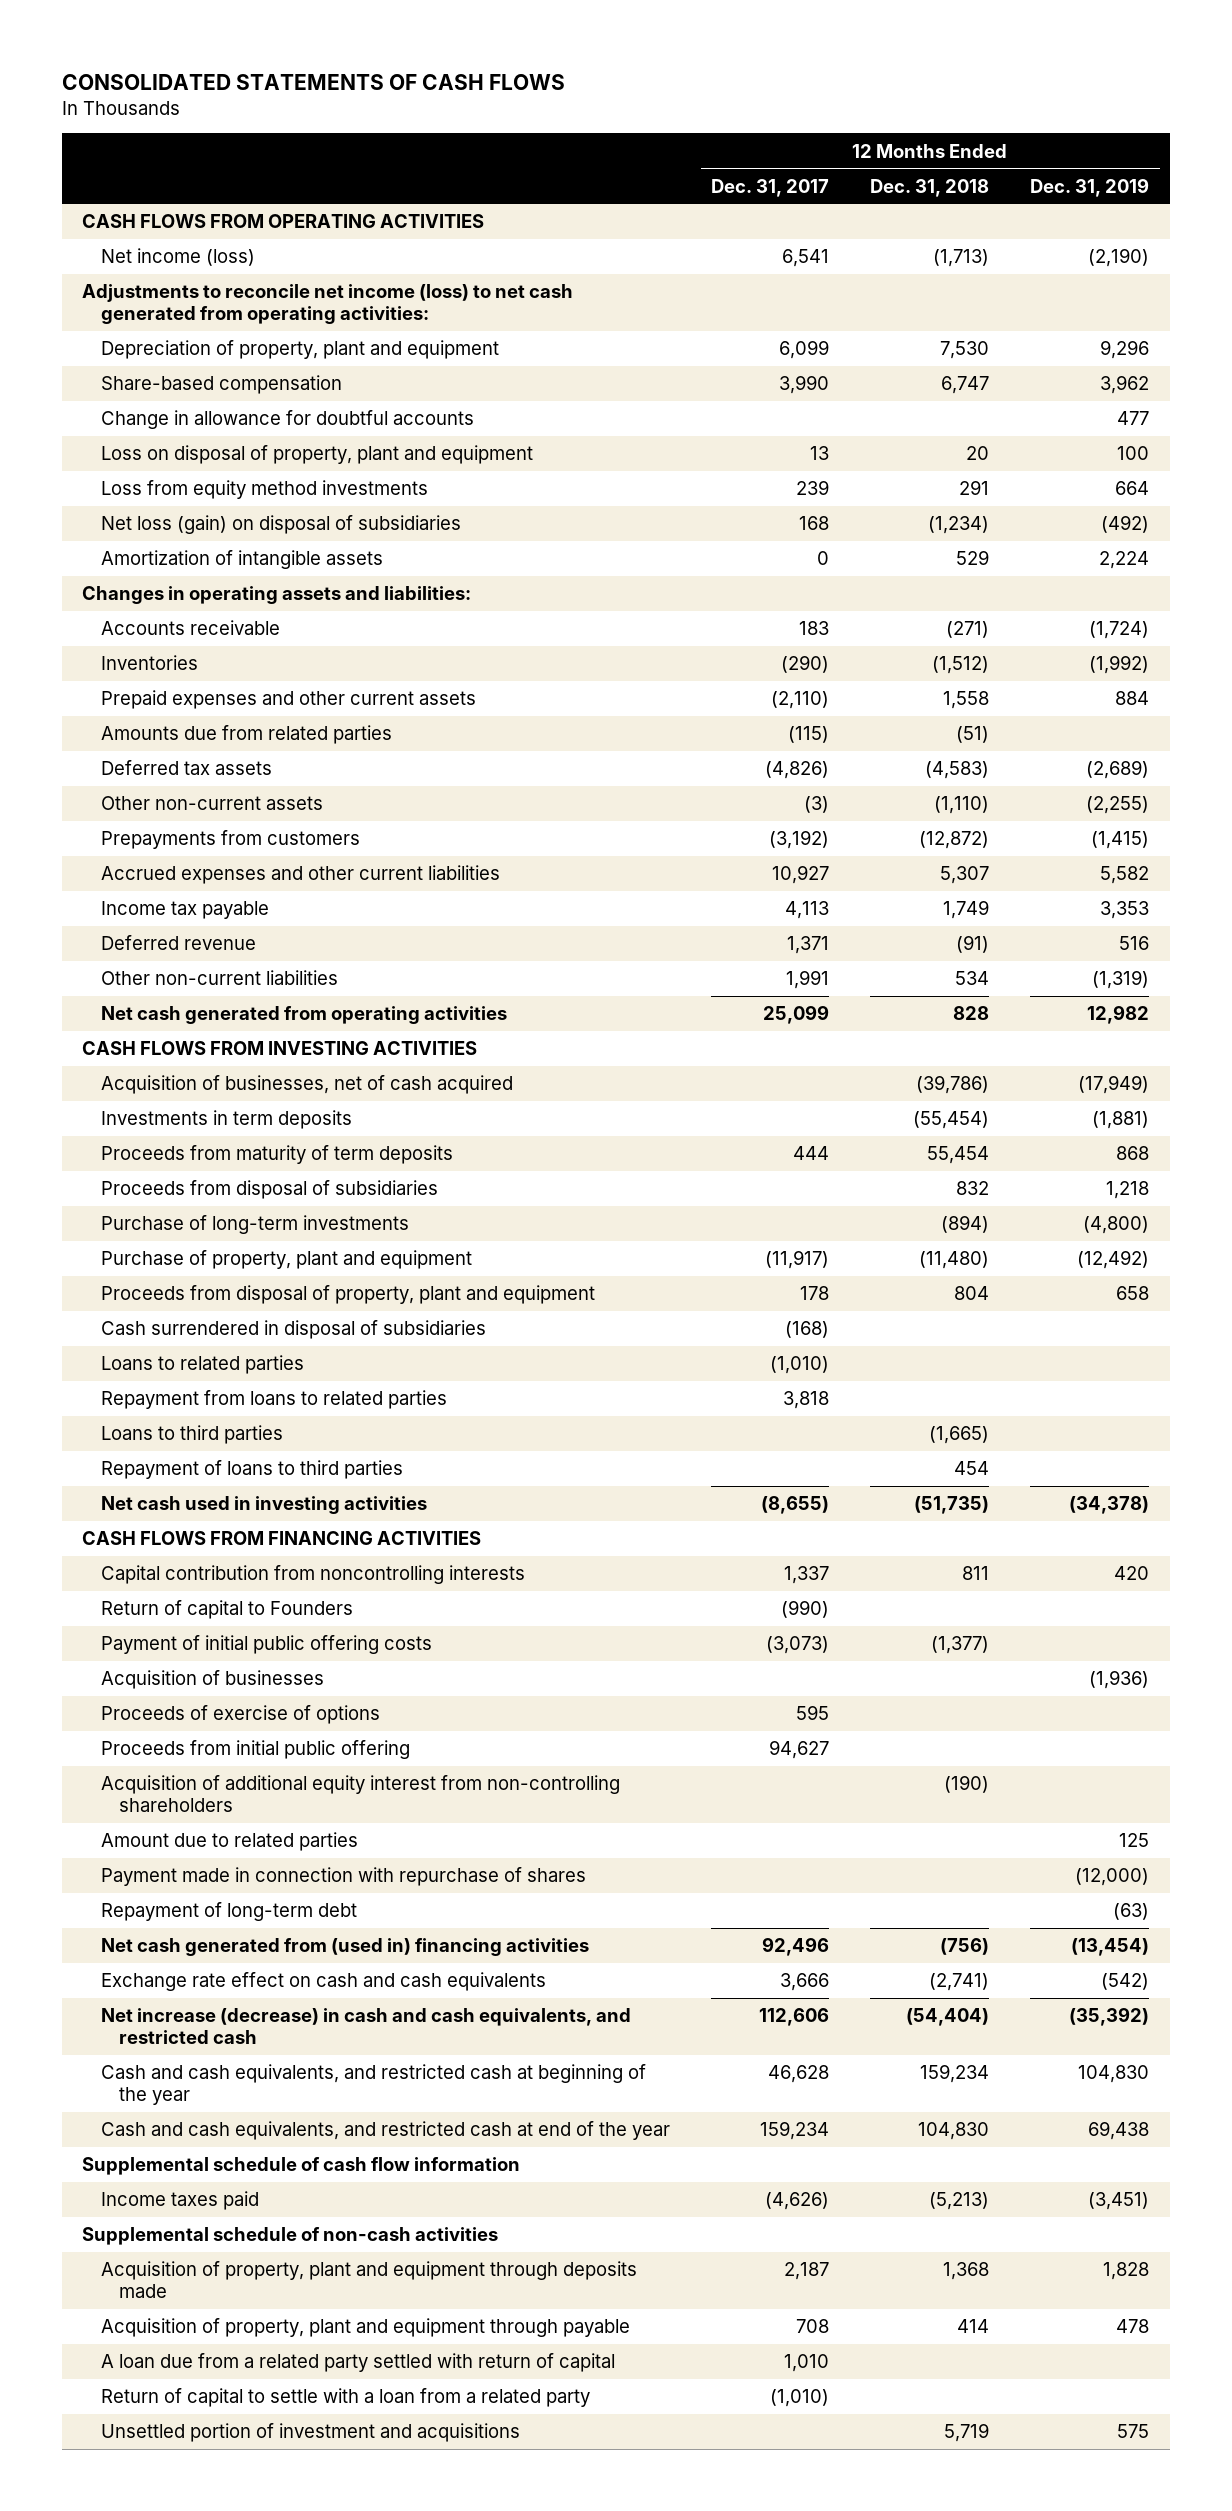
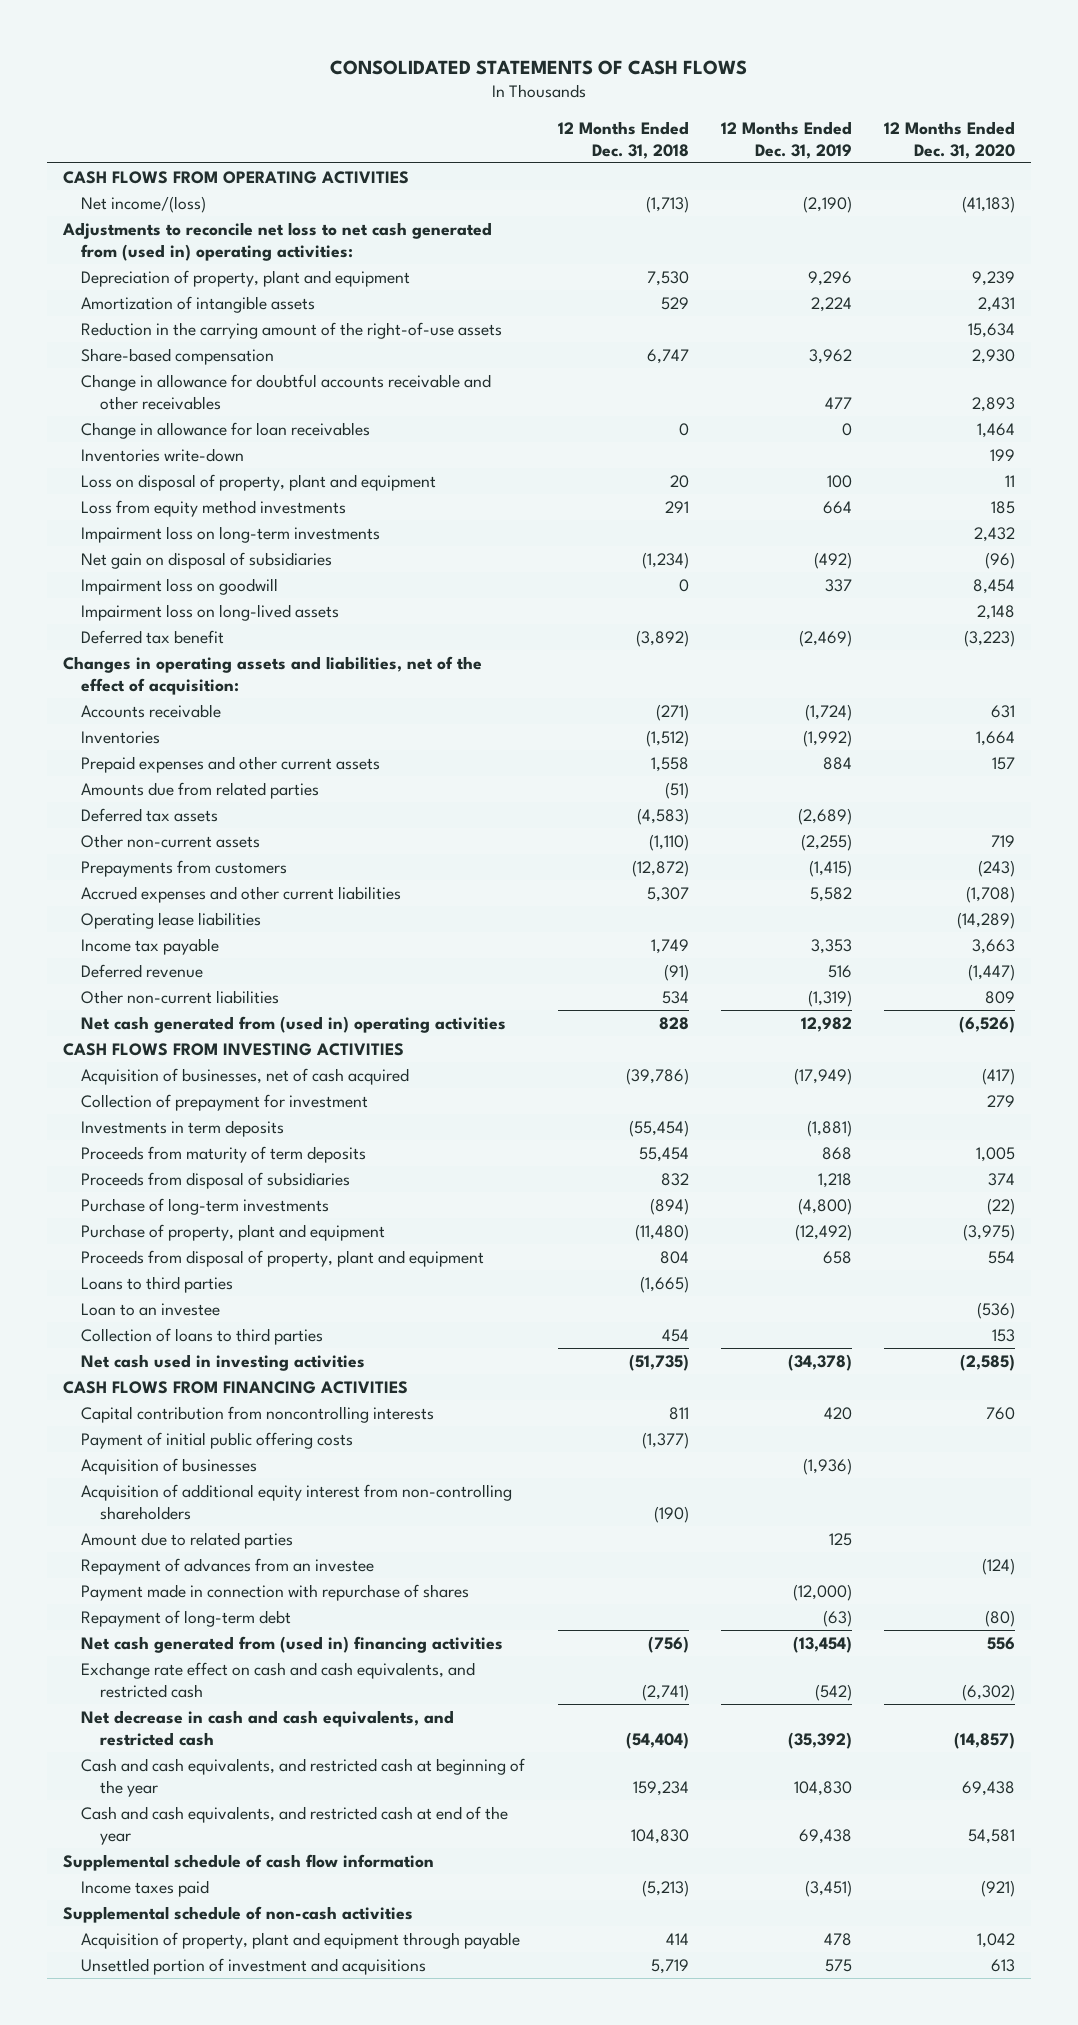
- | 12 Months Ended Dec. 31, 2017 | 12 Months Ended Dec. 31, 2018 | 12 Months Ended Dec. 31, 2019
+ | 12 Months Ended Dec. 31, 2018 | 12 Months Ended Dec. 31, 2019 | 12 Months Ended Dec. 31, 2020
- Net income (loss) | 6,541 | (1,713) | (2,190)
- Adjustments to reconcile net income (loss) to net cash generated from operating activities:
+ Net income/(loss) | (1,713) | (2,190) | (41,183)
+ Adjustments to reconcile net loss to net cash generated from (used in) operating activities:
moved up: Amortization of intangible assets | 529 | 2,224 | 2,431
+ Reduction in the carrying amount of the right-of-use assets | | | 15,634
- Change in allowance for doubtful accounts | | | 477
+ Change in allowance for doubtful accounts receivable and other receivables | | 477 | 2,893
+ Change in allowance for loan receivables | 0 | 0 | 1,464
+ Inventories write-down | | | 199
- Net loss (gain) on disposal of subsidiaries | 168 | (1,234) | (492)
- Changes in operating assets and liabilities:
+ Impairment loss on long-term investments | | | 2,432
+ Net gain on disposal of subsidiaries | (1,234) | (492) | (96)
+ Impairment loss on goodwill | 0 | 337 | 8,454
+ Impairment loss on long-lived assets | | | 2,148
+ Deferred tax benefit | (3,892) | (2,469) | (3,223)
+ Changes in operating assets and liabilities, net of the effect of acquisition:
+ Operating lease liabilities | | | (14,289)
- Net cash generated from operating activities | 25,099 | 828 | 12,982
+ Net cash generated from (used in) operating activities | 828 | 12,982 | (6,526)
+ Collection of prepayment for investment | | | 279
- Cash surrendered in disposal of subsidiaries | (168) | |
- Loans to related parties | (1,010) | |
- Repayment from loans to related parties | 3,818 | |
- Repayment of loans to third parties | | 454 |
+ Loan to an investee | | | (536)
+ Collection of loans to third parties | 454 | | 153
- Return of capital to Founders | (990) | |
- Proceeds of exercise of options | 595 | |
- Proceeds from initial public offering | 94,627 | |
+ Repayment of advances from an investee | | | (124)
- Exchange rate effect on cash and cash equivalents | 3,666 | (2,741) | (542)
- Net increase (decrease) in cash and cash equivalents, and restricted cash | 112,606 | (54,404) | (35,392)
+ Exchange rate effect on cash and cash equivalents, and restricted cash | (2,741) | (542) | (6,302)
+ Net decrease in cash and cash equivalents, and restricted cash | (54,404) | (35,392) | (14,857)
- Acquisition of property, plant and equipment through deposits made | 2,187 | 1,368 | 1,828
- A loan due from a related party settled with return of capital | 1,010 | |
- Return of capital to settle with a loan from a related party | (1,010) | |

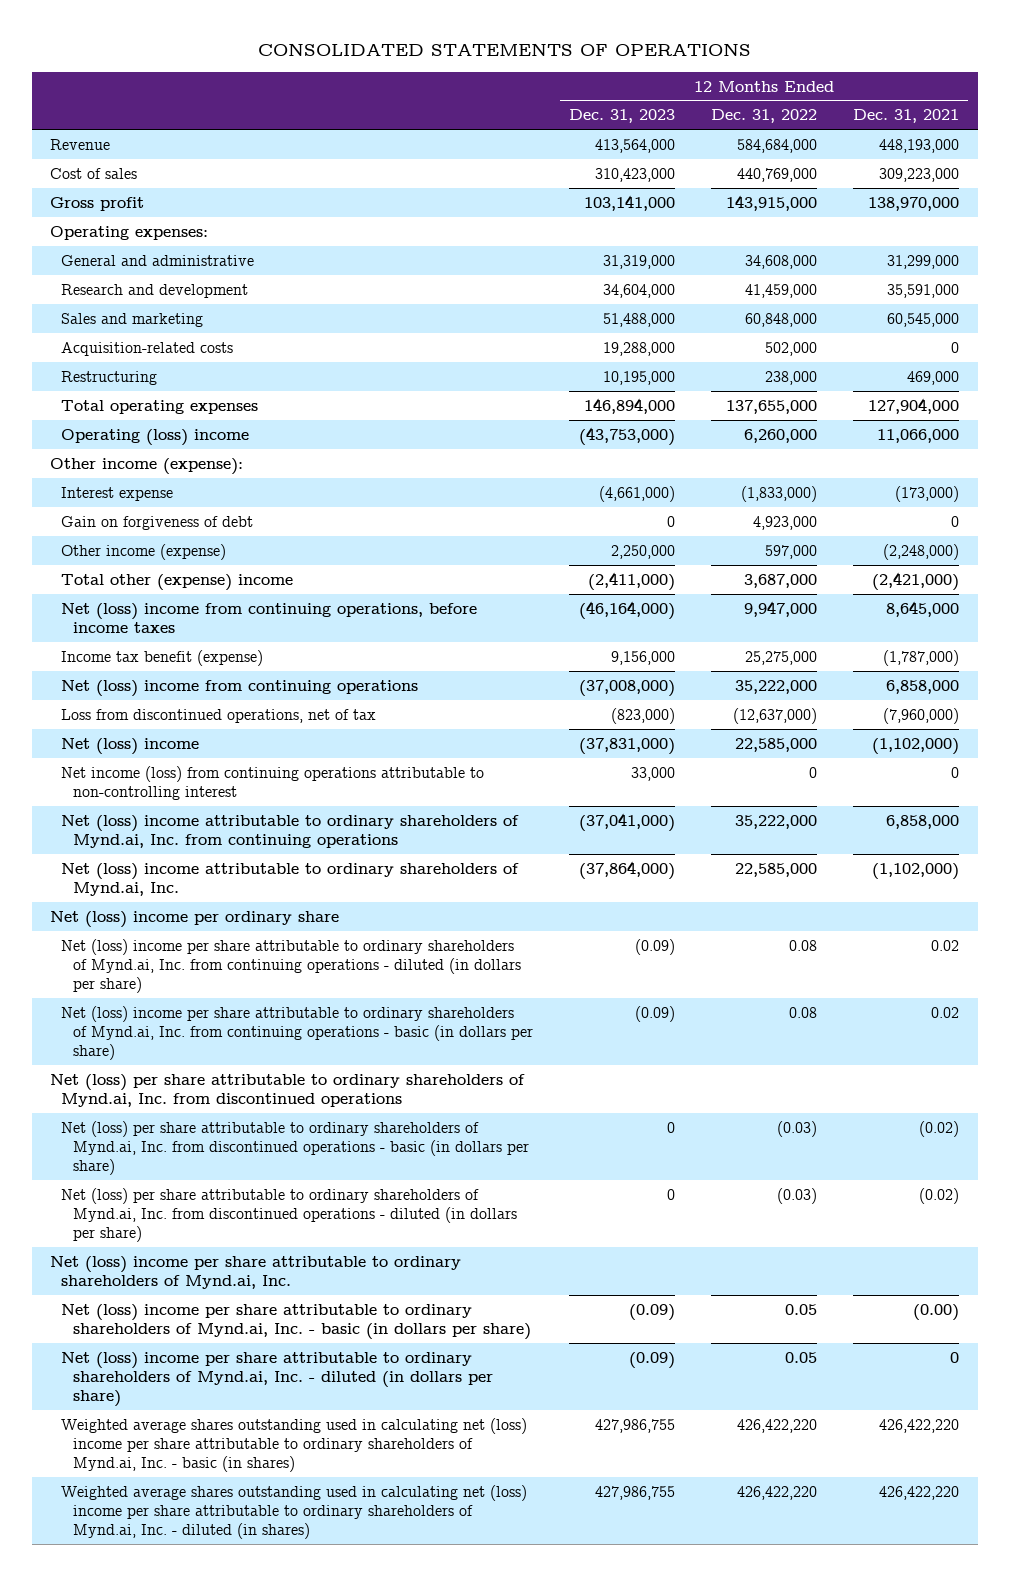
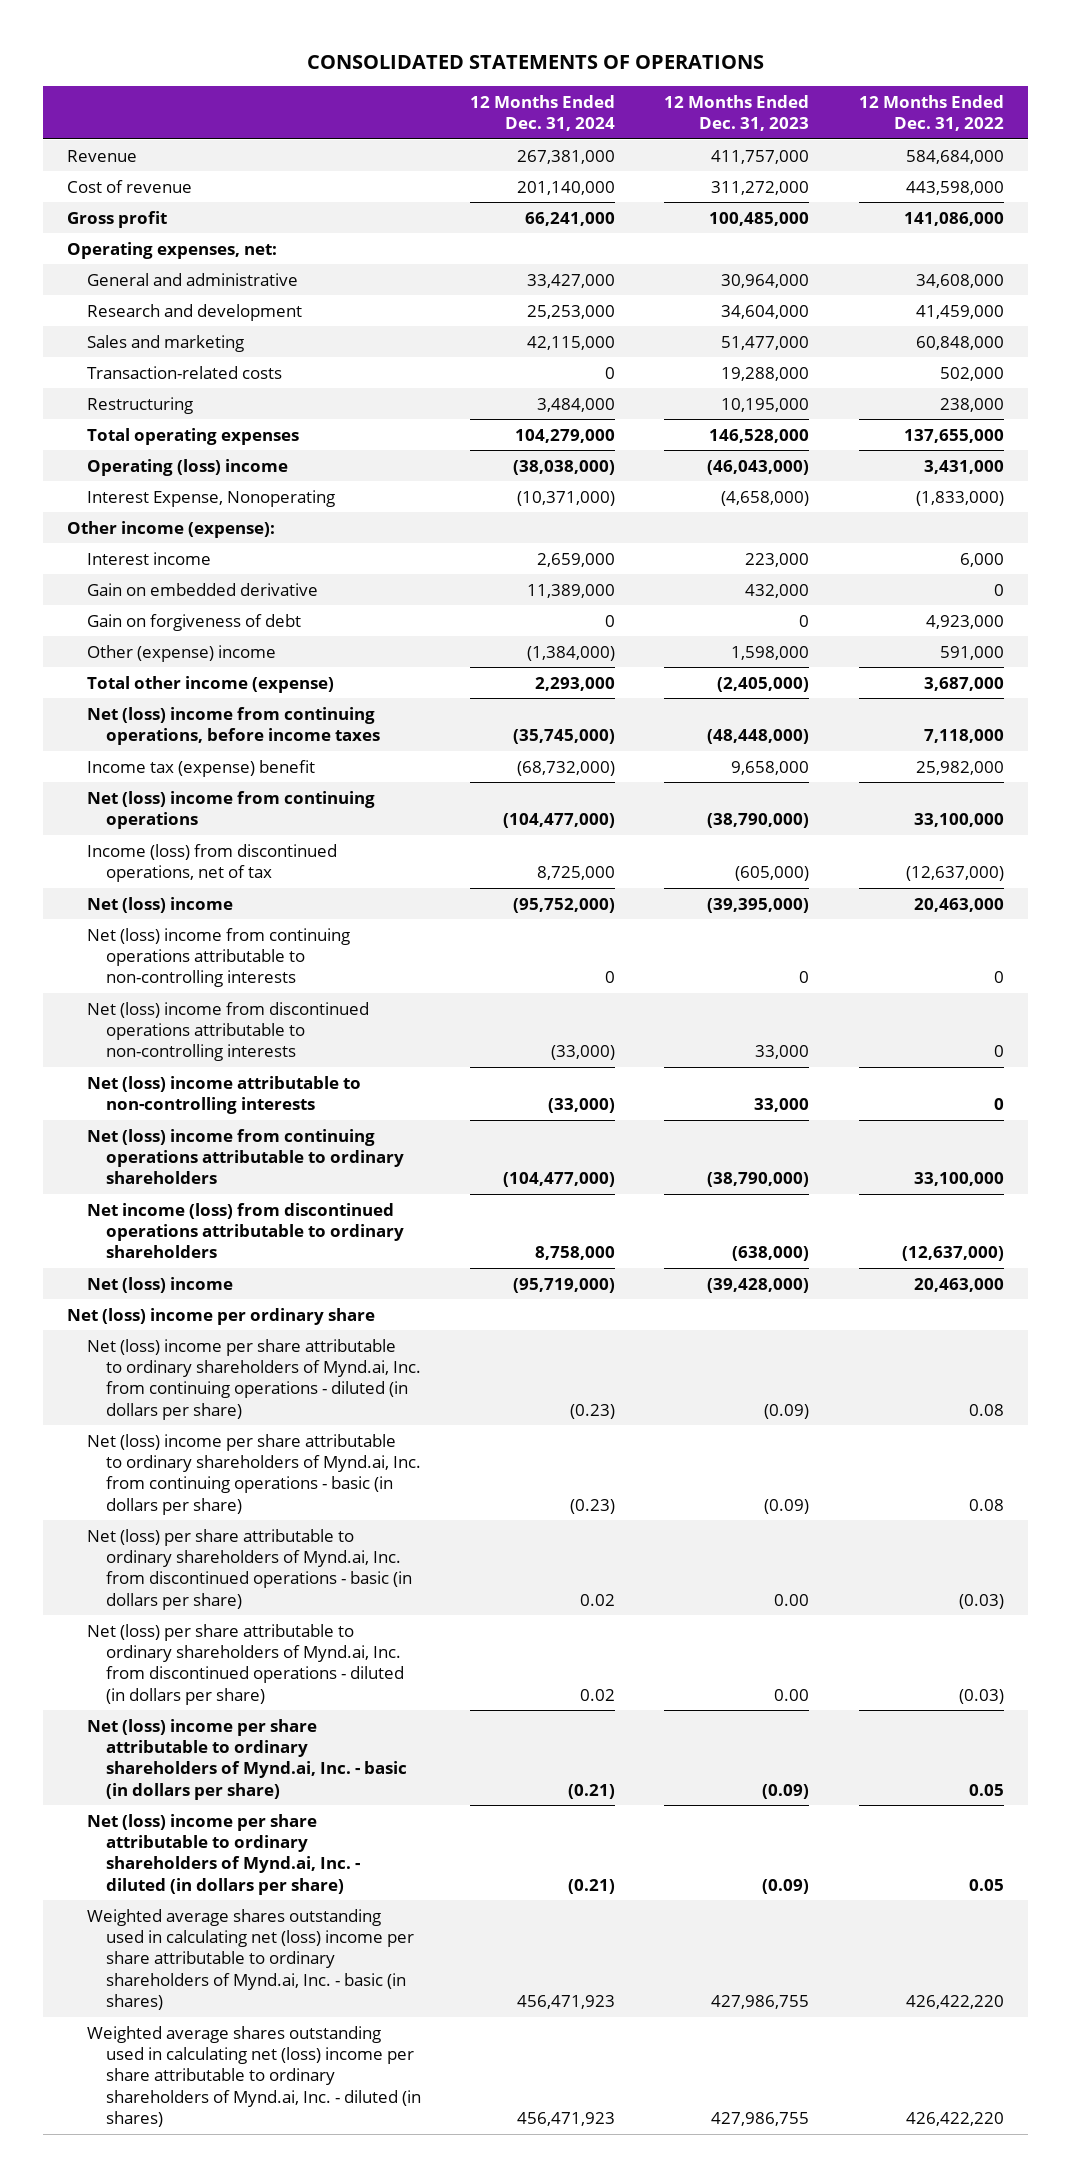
- | 12 Months Ended Dec. 31, 2023 | 12 Months Ended Dec. 31, 2022 | 12 Months Ended Dec. 31, 2021
+ | 12 Months Ended Dec. 31, 2024 | 12 Months Ended Dec. 31, 2023 | 12 Months Ended Dec. 31, 2022
- Revenue | 413,564,000 | 584,684,000 | 448,193,000
- Cost of sales | 310,423,000 | 440,769,000 | 309,223,000
- Gross profit | 103,141,000 | 143,915,000 | 138,970,000
- Operating expenses:
- General and administrative | 31,319,000 | 34,608,000 | 31,299,000
+ Revenue | 267,381,000 | 411,757,000 | 584,684,000
+ Cost of revenue | 201,140,000 | 311,272,000 | 443,598,000
+ Gross profit | 66,241,000 | 100,485,000 | 141,086,000
+ Operating expenses, net:
+ General and administrative | 33,427,000 | 30,964,000 | 34,608,000
- Sales and marketing | 51,488,000 | 60,848,000 | 60,545,000
- Acquisition-related costs | 19,288,000 | 502,000 | 0
+ Sales and marketing | 42,115,000 | 51,477,000 | 60,848,000
+ Transaction-related costs | 0 | 19,288,000 | 502,000
- Total operating expenses | 146,894,000 | 137,655,000 | 127,904,000
- Operating (loss) income | (43,753,000) | 6,260,000 | 11,066,000
+ Total operating expenses | 104,279,000 | 146,528,000 | 137,655,000
+ Operating (loss) income | (38,038,000) | (46,043,000) | 3,431,000
+ Interest Expense, Nonoperating | (10,371,000) | (4,658,000) | (1,833,000)
- Interest expense | (4,661,000) | (1,833,000) | (173,000)
+ Interest income | 2,659,000 | 223,000 | 6,000
+ Gain on embedded derivative | 11,389,000 | 432,000 | 0
- Other income (expense) | 2,250,000 | 597,000 | (2,248,000)
- Total other (expense) income | (2,411,000) | 3,687,000 | (2,421,000)
- Net (loss) income from continuing operations, before income taxes | (46,164,000) | 9,947,000 | 8,645,000
- Income tax benefit (expense) | 9,156,000 | 25,275,000 | (1,787,000)
- Net (loss) income from continuing operations | (37,008,000) | 35,222,000 | 6,858,000
- Loss from discontinued operations, net of tax | (823,000) | (12,637,000) | (7,960,000)
- Net (loss) income | (37,831,000) | 22,585,000 | (1,102,000)
- Net income (loss) from continuing operations attributable to non-controlling interest | 33,000 | 0 | 0
- Net (loss) income attributable to ordinary shareholders of Mynd.ai, Inc. from continuing operations | (37,041,000) | 35,222,000 | 6,858,000
- Net (loss) income attributable to ordinary shareholders of Mynd.ai, Inc. | (37,864,000) | 22,585,000 | (1,102,000)
+ Other (expense) income | (1,384,000) | 1,598,000 | 591,000
+ Total other income (expense) | 2,293,000 | (2,405,000) | 3,687,000
+ Net (loss) income from continuing operations, before income taxes | (35,745,000) | (48,448,000) | 7,118,000
+ Income tax (expense) benefit | (68,732,000) | 9,658,000 | 25,982,000
+ Net (loss) income from continuing operations | (104,477,000) | (38,790,000) | 33,100,000
+ Income (loss) from discontinued operations, net of tax | 8,725,000 | (605,000) | (12,637,000)
+ Net (loss) income | (95,752,000) | (39,395,000) | 20,463,000
+ Net (loss) income from continuing operations attributable to non-controlling interests | 0 | 0 | 0
+ Net (loss) income from discontinued operations attributable to non-controlling interests | (33,000) | 33,000 | 0
+ Net (loss) income attributable to non-controlling interests | (33,000) | 33,000 | 0
+ Net (loss) income from continuing operations attributable to ordinary shareholders | (104,477,000) | (38,790,000) | 33,100,000
+ Net income (loss) from discontinued operations attributable to ordinary shareholders | 8,758,000 | (638,000) | (12,637,000)
+ Net (loss) income | (95,719,000) | (39,428,000) | 20,463,000
- Net (loss) per share attributable to ordinary shareholders of Mynd.ai, Inc. from discontinued operations
- Net (loss) per share attributable to ordinary shareholders of Mynd.ai, Inc. from discontinued operations - basic (in dollars per share) | 0 | (0.03) | (0.02)
- Net (loss) per share attributable to ordinary shareholders of Mynd.ai, Inc. from discontinued operations - diluted (in dollars per share) | 0 | (0.03) | (0.02)
- Net (loss) income per share attributable to ordinary shareholders of Mynd.ai, Inc.
+ Net (loss) per share attributable to ordinary shareholders of Mynd.ai, Inc. from discontinued operations - basic (in dollars per share) | 0.02 | 0.00 | (0.03)
+ Net (loss) per share attributable to ordinary shareholders of Mynd.ai, Inc. from discontinued operations - diluted (in dollars per share) | 0.02 | 0.00 | (0.03)

